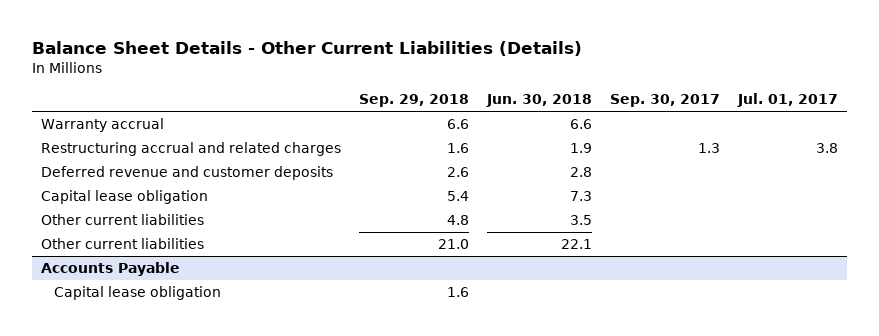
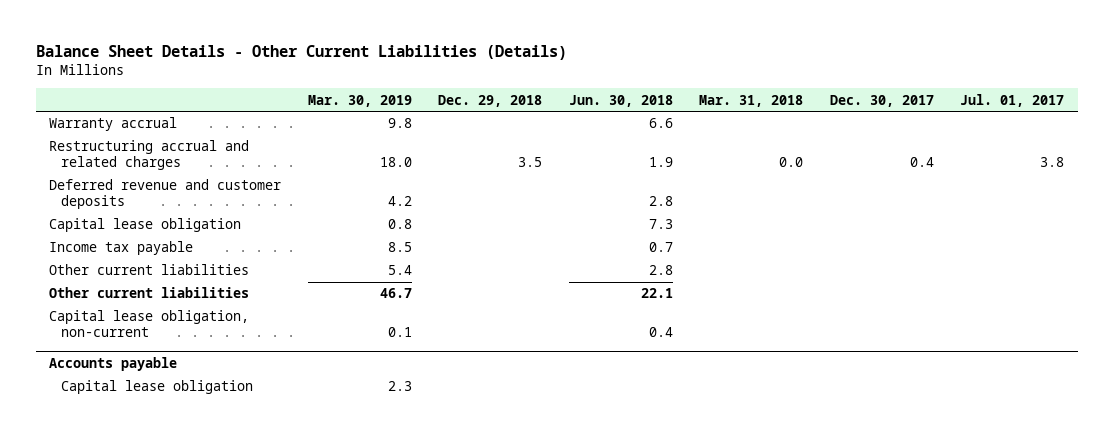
- | Sep. 29, 2018 | Jun. 30, 2018 | Sep. 30, 2017 | Jul. 01, 2017
+ | Mar. 30, 2019 | Dec. 29, 2018 | Jun. 30, 2018 | Mar. 31, 2018 | Dec. 30, 2017 | Jul. 01, 2017
- Other current liabilities | 4.8 | 3.5 | |
+ Income tax payable | 8.5 | | 0.7 | | |
+ Other current liabilities | 5.4 | | 2.8 | | |
- Accounts Payable
+ Capital lease obligation, non-current | 0.1 | | 0.4 | | |
+ Accounts payable

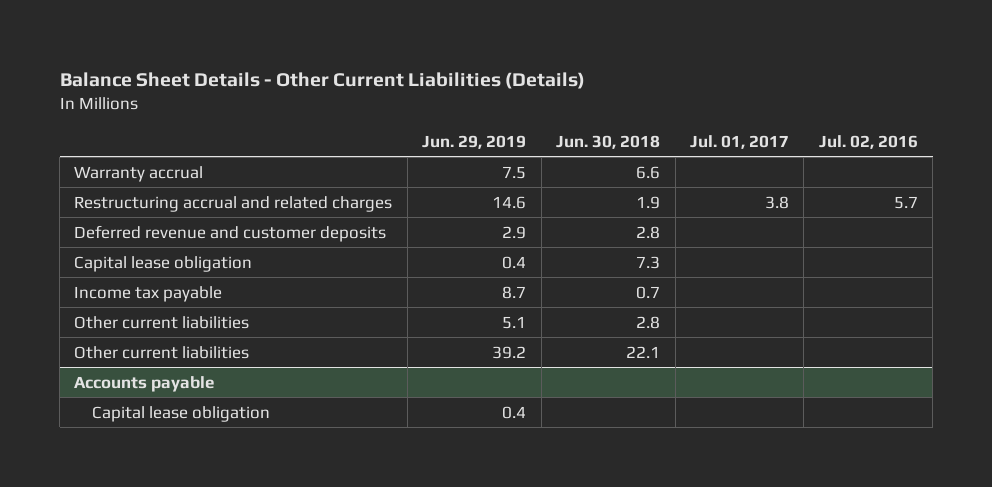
- | Mar. 30, 2019 | Dec. 29, 2018 | Jun. 30, 2018 | Mar. 31, 2018 | Dec. 30, 2017 | Jul. 01, 2017
+ | Jun. 29, 2019 | Jun. 30, 2018 | Jul. 01, 2017 | Jul. 02, 2016
- Capital lease obligation, non-current | 0.1 | | 0.4 | | |

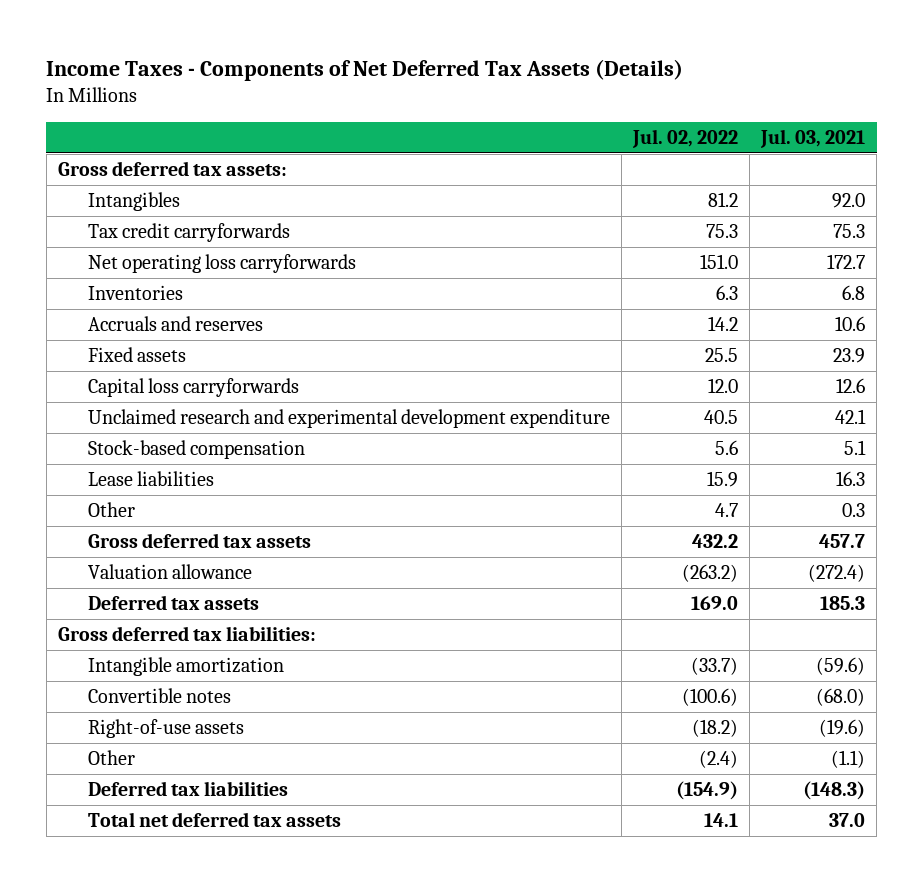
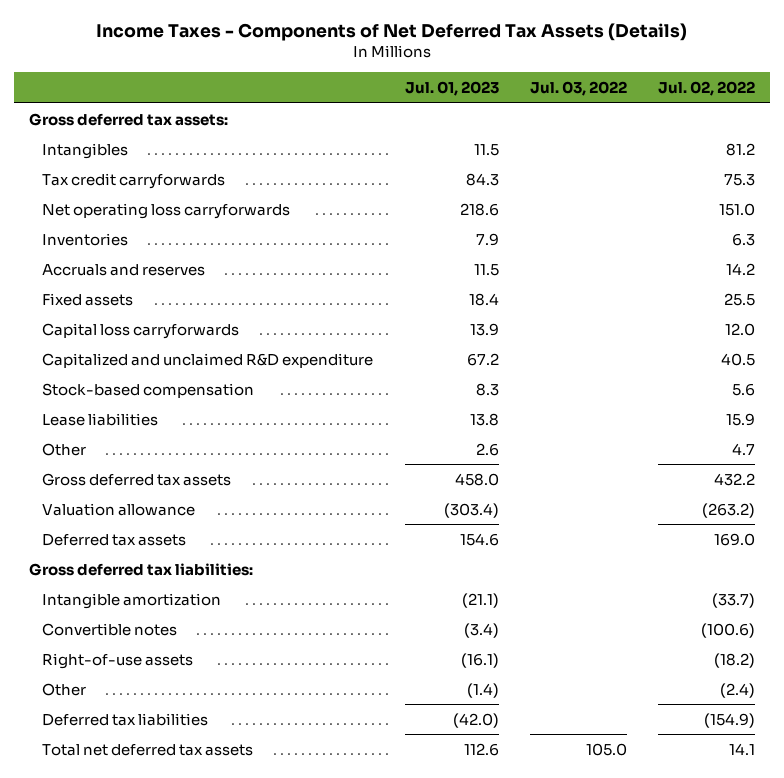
- | Jul. 02, 2022 | Jul. 03, 2021
+ | Jul. 01, 2023 | Jul. 03, 2022 | Jul. 02, 2022
- Unclaimed research and experimental development expenditure | 40.5 | 42.1
+ Capitalized and unclaimed R&D expenditure | 67.2 | | 40.5

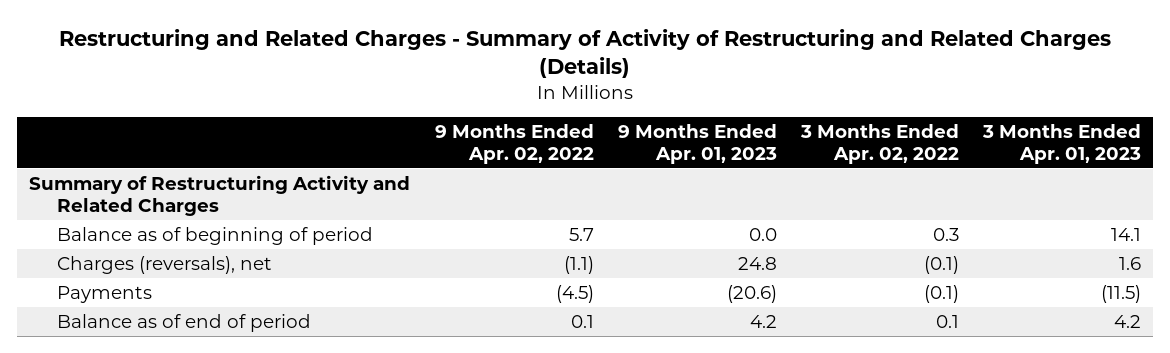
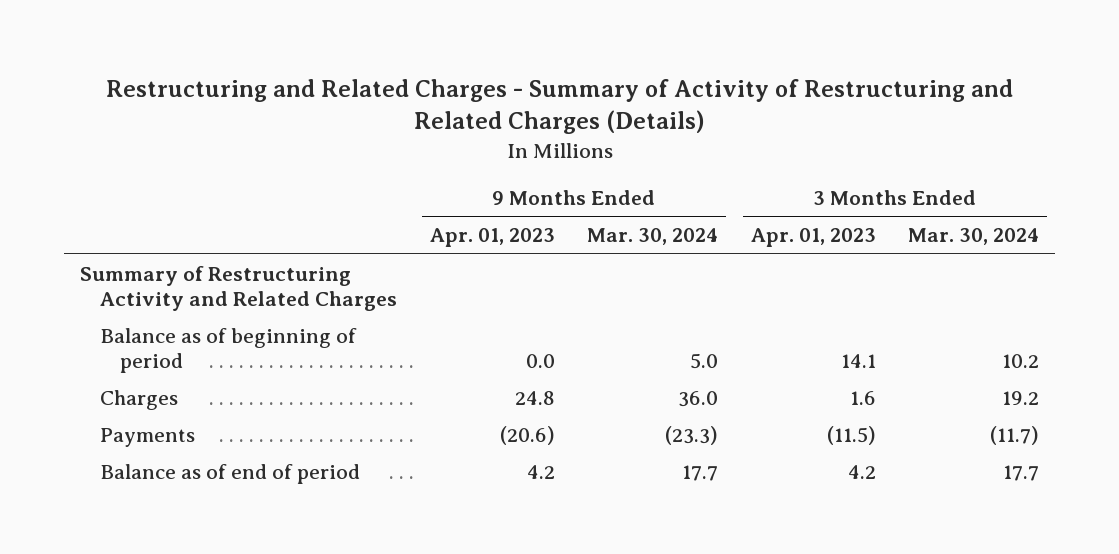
- | 9 Months Ended Apr. 02, 2022 | 9 Months Ended Apr. 01, 2023 | 3 Months Ended Apr. 02, 2022 | 3 Months Ended Apr. 01, 2023
+ | 9 Months Ended Apr. 01, 2023 | 9 Months Ended Mar. 30, 2024 | 3 Months Ended Apr. 01, 2023 | 3 Months Ended Mar. 30, 2024
- Charges (reversals), net | (1.1) | 24.8 | (0.1) | 1.6
+ Charges | 24.8 | 36.0 | 1.6 | 19.2

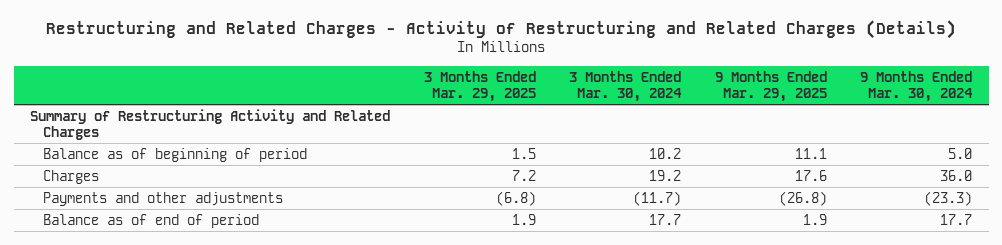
- Restructuring and Related Charges - Summary of Activity of Restructuring and Related Charges (Details)
+ Restructuring and Related Charges - Activity of Restructuring and Related Charges (Details)
- | 9 Months Ended Apr. 01, 2023 | 9 Months Ended Mar. 30, 2024 | 3 Months Ended Apr. 01, 2023 | 3 Months Ended Mar. 30, 2024
+ | 3 Months Ended Mar. 29, 2025 | 3 Months Ended Mar. 30, 2024 | 9 Months Ended Mar. 29, 2025 | 9 Months Ended Mar. 30, 2024
- Payments | (20.6) | (23.3) | (11.5) | (11.7)
+ Payments and other adjustments | (6.8) | (11.7) | (26.8) | (23.3)

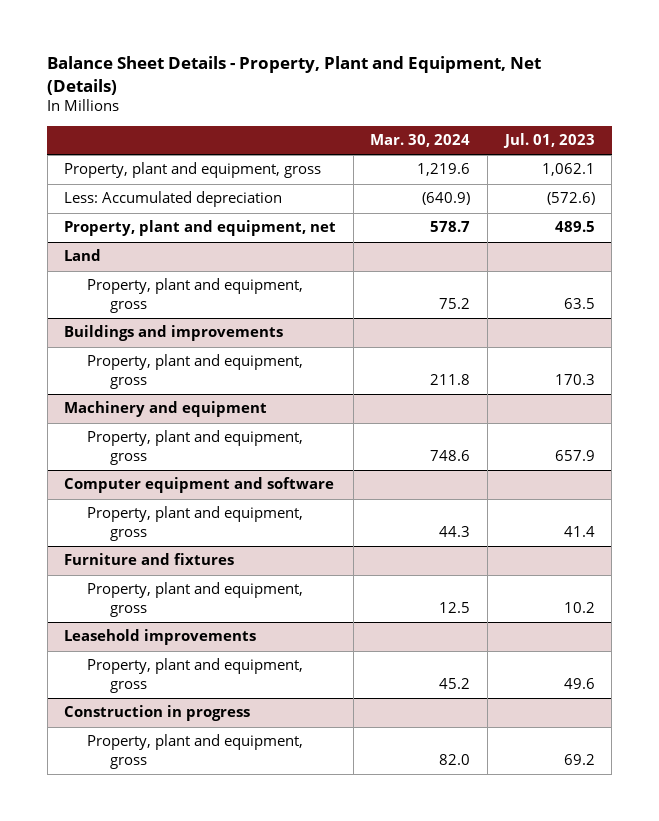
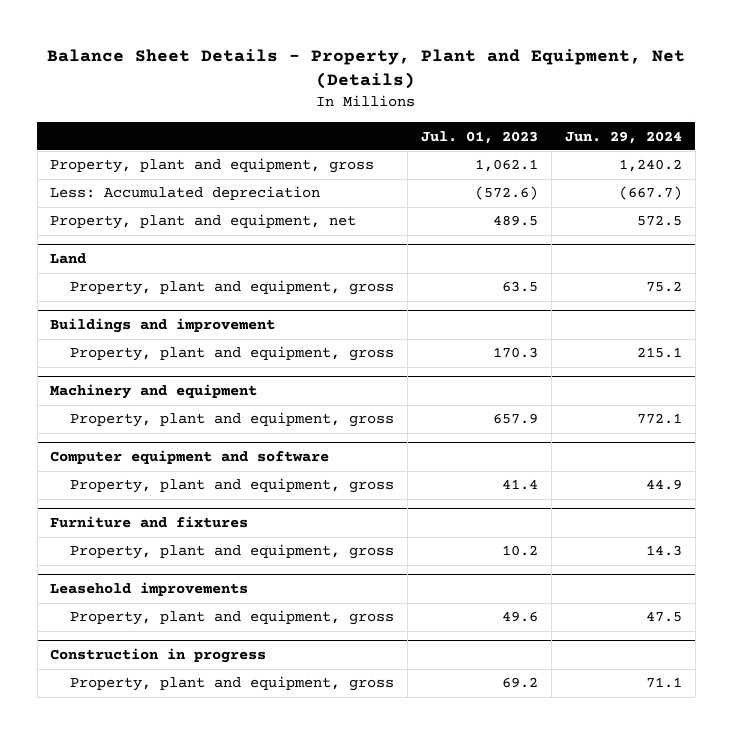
- | Mar. 30, 2024 | Jul. 01, 2023
+ | Jul. 01, 2023 | Jun. 29, 2024
- Buildings and improvements
+ Buildings and improvement

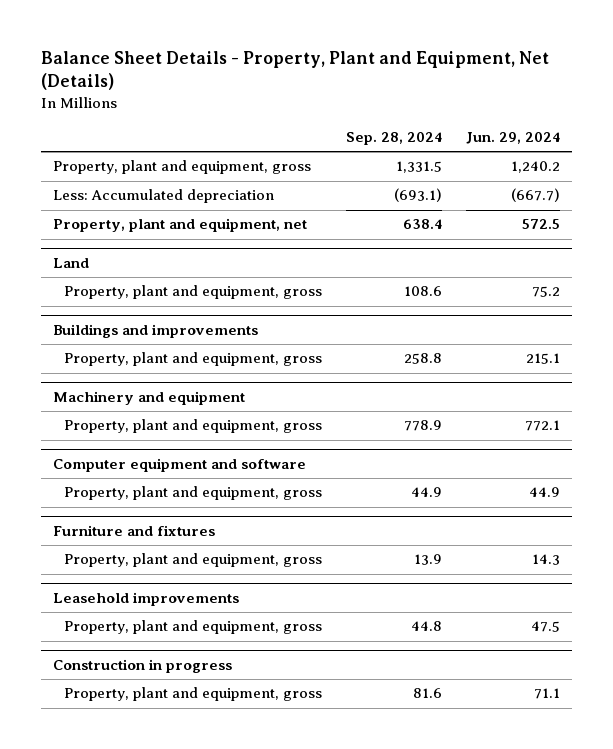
- | Jul. 01, 2023 | Jun. 29, 2024
+ | Sep. 28, 2024 | Jun. 29, 2024
- Buildings and improvement
+ Buildings and improvements

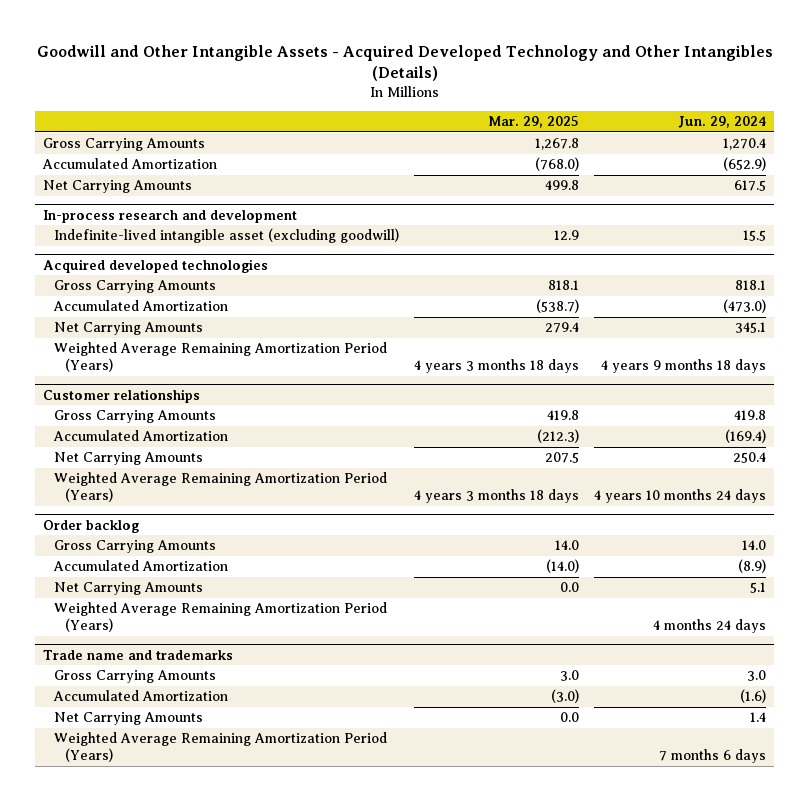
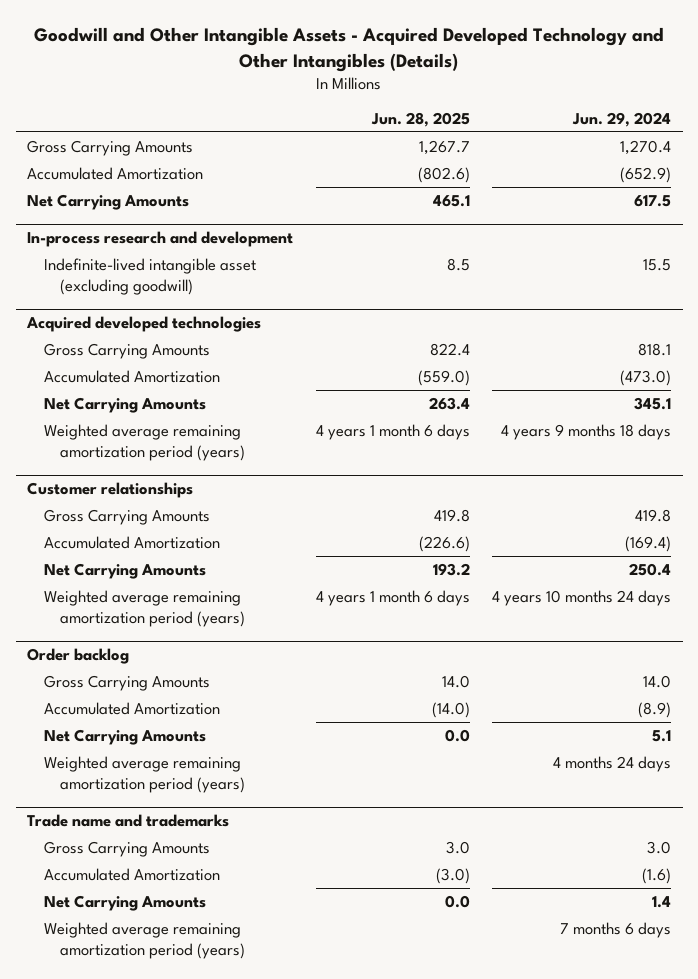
- | Mar. 29, 2025 | Jun. 29, 2024
+ | Jun. 28, 2025 | Jun. 29, 2024
@ Acquired developed technologies
- Weighted Average Remaining Amortization Period (Years) | 4 years 3 months 18 days | 4 years 9 months 18 days
+ Weighted average remaining amortization period (years) | 4 years 1 month 6 days | 4 years 9 months 18 days
@ Customer relationships
- Weighted Average Remaining Amortization Period (Years) | 4 years 3 months 18 days | 4 years 10 months 24 days
+ Weighted average remaining amortization period (years) | 4 years 1 month 6 days | 4 years 10 months 24 days
@ Order backlog
- Weighted Average Remaining Amortization Period (Years) | | 4 months 24 days
+ Weighted average remaining amortization period (years) | | 4 months 24 days
@ Trade name and trademarks
- Weighted Average Remaining Amortization Period (Years) | | 7 months 6 days
+ Weighted average remaining amortization period (years) | | 7 months 6 days

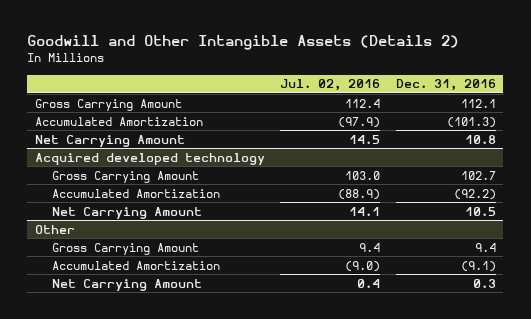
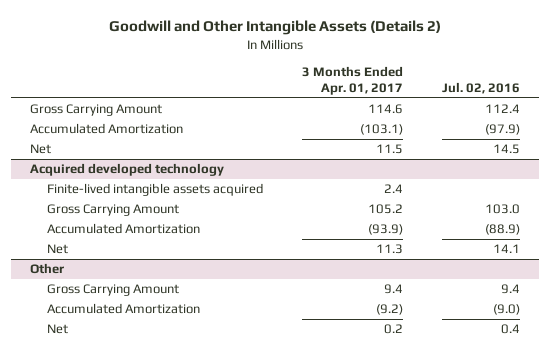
- | Jul. 02, 2016 | Dec. 31, 2016
+ | 3 Months Ended Apr. 01, 2017 | Jul. 02, 2016
- Net Carrying Amount | 14.5 | 10.8
+ Net | 11.5 | 14.5
@ Acquired developed technology
+ Finite-lived intangible assets acquired | 2.4 |
- Net Carrying Amount | 14.1 | 10.5
+ Net | 11.3 | 14.1
@ Other
- Net Carrying Amount | 0.4 | 0.3
+ Net | 0.2 | 0.4

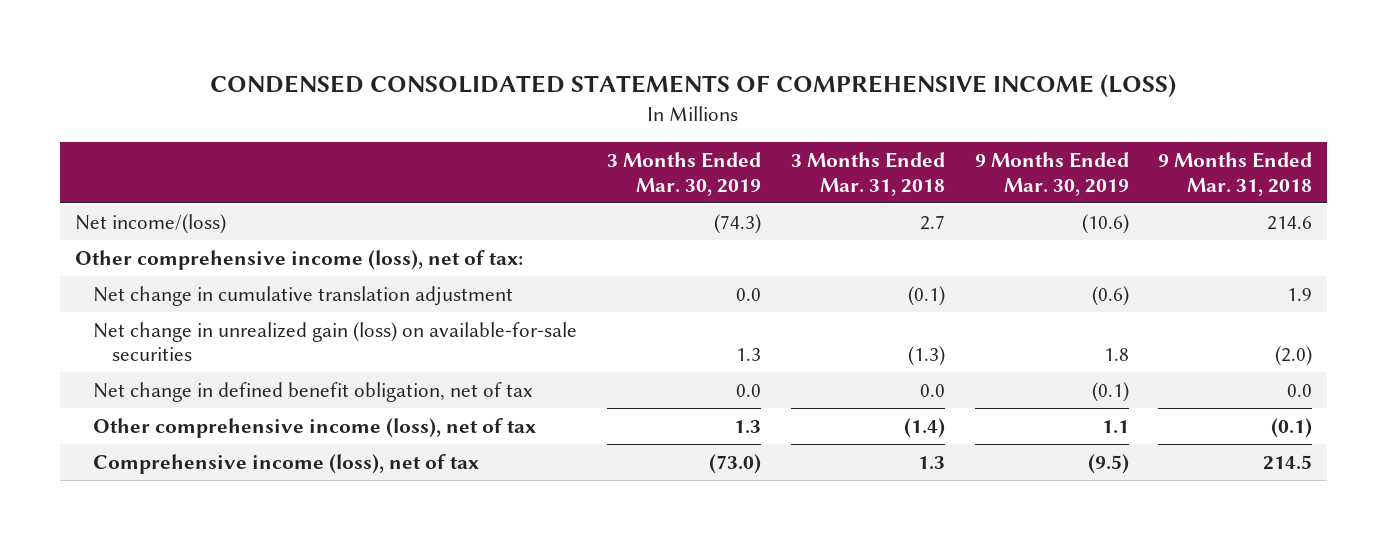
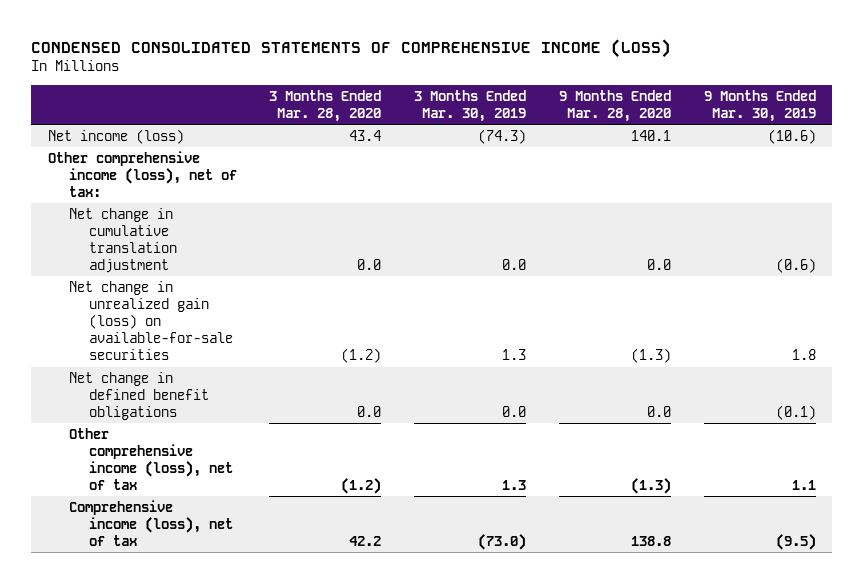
- | 3 Months Ended Mar. 30, 2019 | 3 Months Ended Mar. 31, 2018 | 9 Months Ended Mar. 30, 2019 | 9 Months Ended Mar. 31, 2018
+ | 3 Months Ended Mar. 28, 2020 | 3 Months Ended Mar. 30, 2019 | 9 Months Ended Mar. 28, 2020 | 9 Months Ended Mar. 30, 2019
- Net income/(loss) | (74.3) | 2.7 | (10.6) | 214.6
+ Net income (loss) | 43.4 | (74.3) | 140.1 | (10.6)
- Net change in defined benefit obligation, net of tax | 0.0 | 0.0 | (0.1) | 0.0
+ Net change in defined benefit obligations | 0.0 | 0.0 | 0.0 | (0.1)

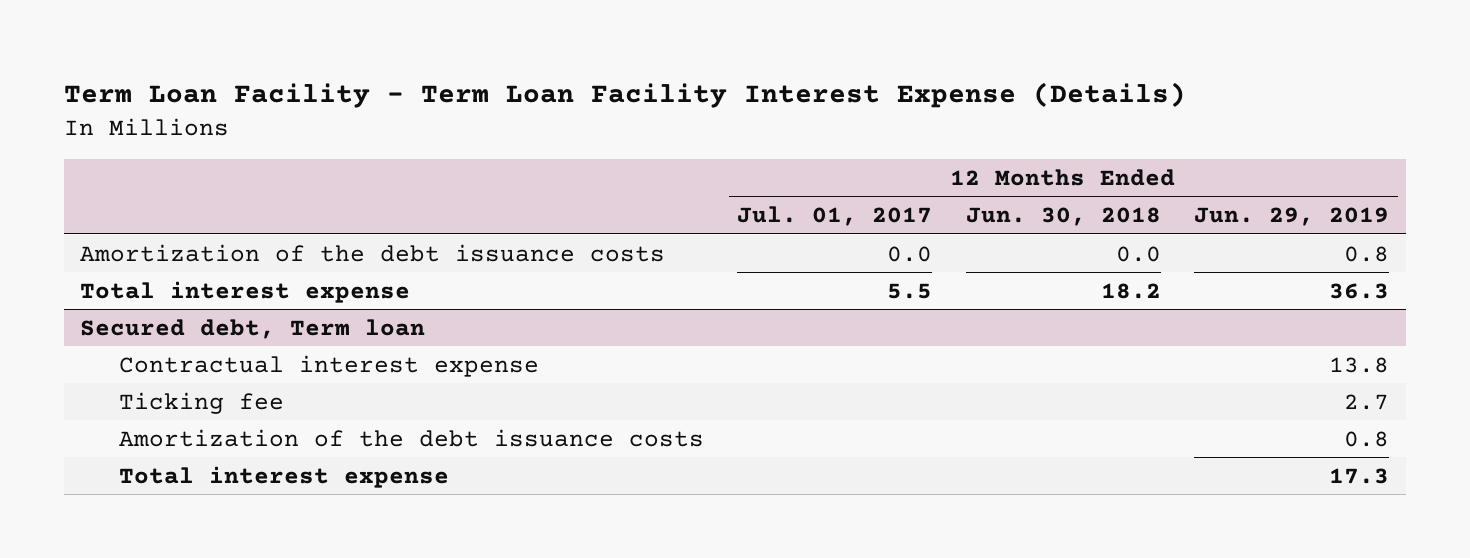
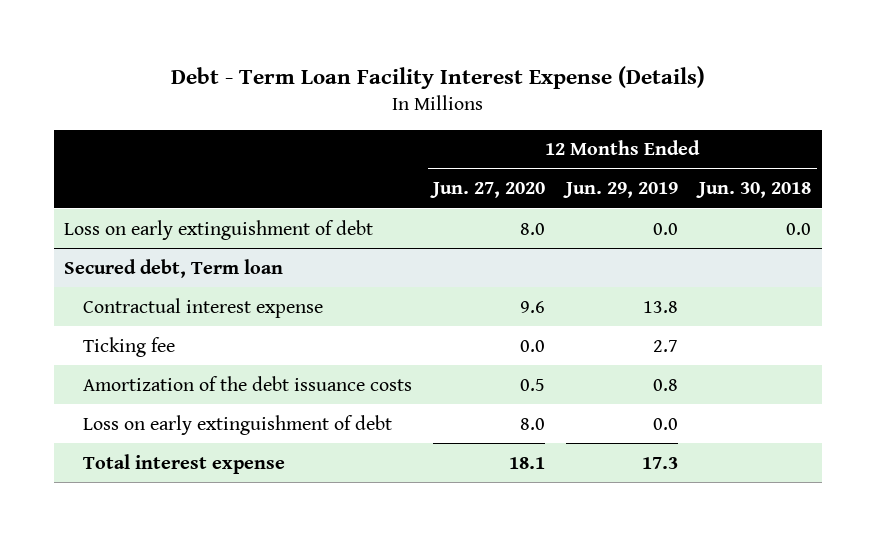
- Term Loan Facility - Term Loan Facility Interest Expense (Details)
+ Debt - Term Loan Facility Interest Expense (Details)
- | 12 Months Ended Jul. 01, 2017 | 12 Months Ended Jun. 30, 2018 | 12 Months Ended Jun. 29, 2019
+ | 12 Months Ended Jun. 27, 2020 | 12 Months Ended Jun. 29, 2019 | 12 Months Ended Jun. 30, 2018
- Amortization of the debt issuance costs | 0.0 | 0.0 | 0.8
- Total interest expense | 5.5 | 18.2 | 36.3
+ Loss on early extinguishment of debt | 8.0 | 0.0 | 0.0
@ Secured debt, Term loan
+ Loss on early extinguishment of debt | 8.0 | 0.0 |

